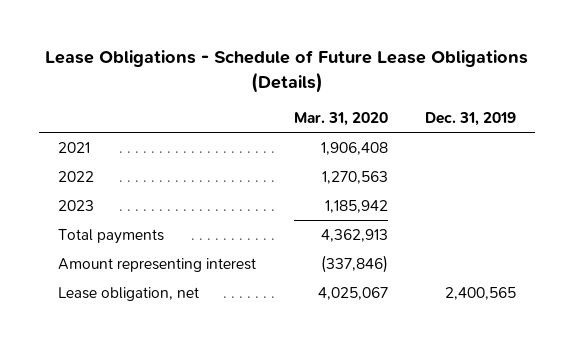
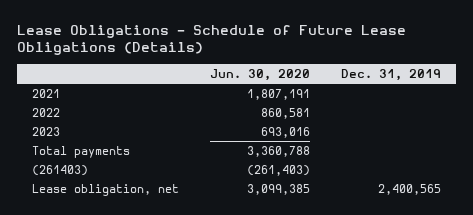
- | Mar. 31, 2020 | Dec. 31, 2019
+ | Jun. 30, 2020 | Dec. 31, 2019
- Amount representing interest | (337,846) |
+ (261403) | (261,403) |

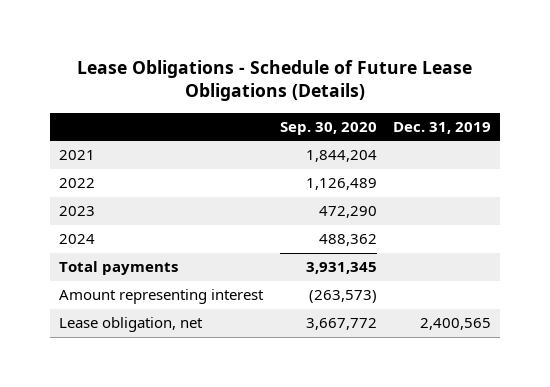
- | Jun. 30, 2020 | Dec. 31, 2019
+ | Sep. 30, 2020 | Dec. 31, 2019
+ 2024 | 488,362 |
- (261403) | (261,403) |
+ Amount representing interest | (263,573) |

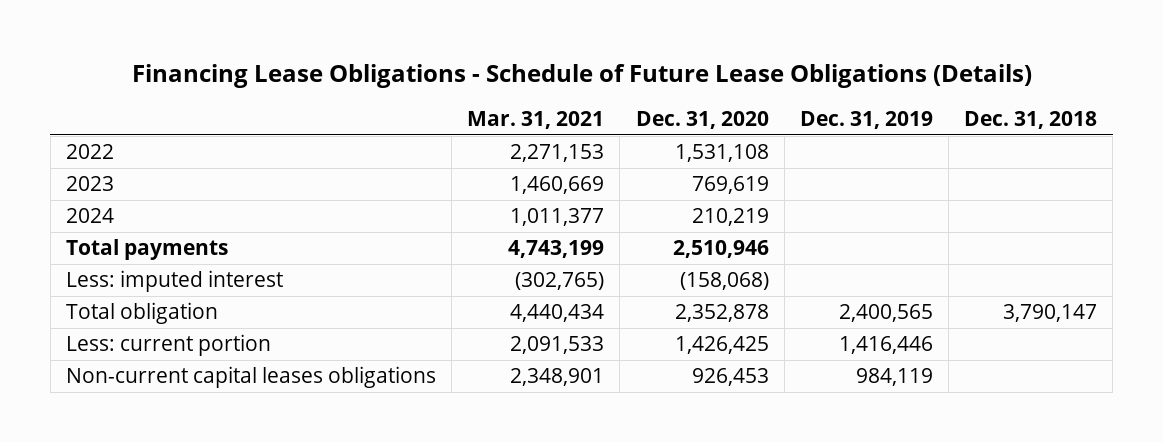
- Lease Obligations - Schedule of Future Lease Obligations (Details)
+ Financing Lease Obligations - Schedule of Future Lease Obligations (Details)
- | Sep. 30, 2020 | Dec. 31, 2019
+ | Mar. 31, 2021 | Dec. 31, 2020 | Dec. 31, 2019 | Dec. 31, 2018
- 2021 | 1,844,204 |
- Amount representing interest | (263,573) |
- Lease obligation, net | 3,667,772 | 2,400,565
+ Less: imputed interest | (302,765) | (158,068) | |
+ Total obligation | 4,440,434 | 2,352,878 | 2,400,565 | 3,790,147
+ Less: current portion | 2,091,533 | 1,426,425 | 1,416,446 |
+ Non-current capital leases obligations | 2,348,901 | 926,453 | 984,119 |

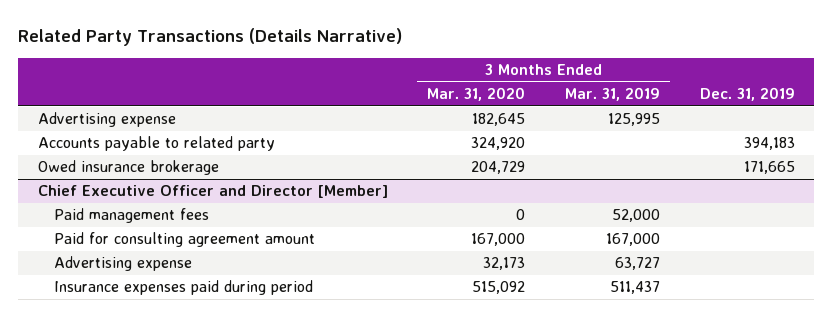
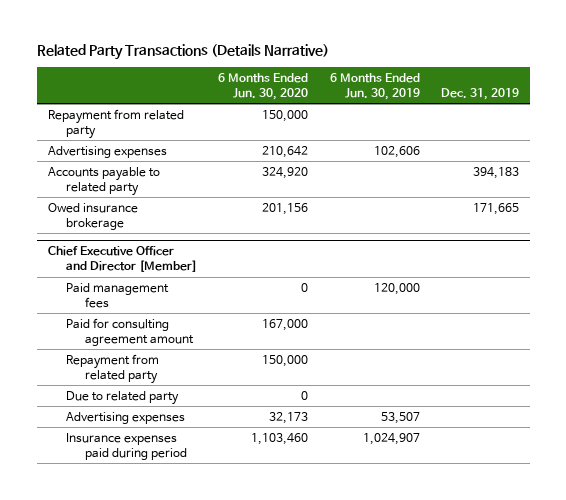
- | 3 Months Ended Mar. 31, 2020 | 3 Months Ended Mar. 31, 2019 | Dec. 31, 2019
+ | 6 Months Ended Jun. 30, 2020 | 6 Months Ended Jun. 30, 2019 | Dec. 31, 2019
- Advertising expense | 182,645 | 125,995 |
+ Repayment from related party | 150,000 | |
+ Advertising expenses | 210,642 | 102,606 |
@ Chief Executive Officer and Director [Member]
- Advertising expense | 32,173 | 63,727 |
+ Repayment from related party | 150,000 | |
+ Due to related party | 0 | |
+ Advertising expenses | 32,173 | 53,507 |

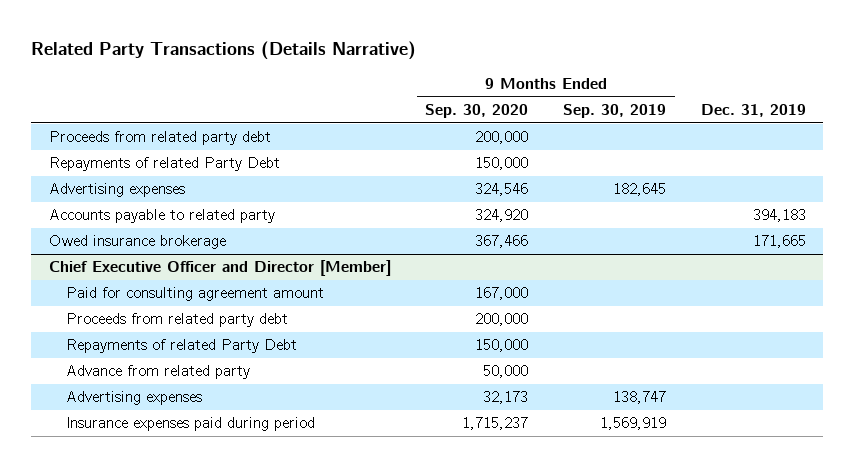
- | 6 Months Ended Jun. 30, 2020 | 6 Months Ended Jun. 30, 2019 | Dec. 31, 2019
+ | 9 Months Ended Sep. 30, 2020 | 9 Months Ended Sep. 30, 2019 | Dec. 31, 2019
- Repayment from related party | 150,000 | |
+ Proceeds from related party debt | 200,000 | |
+ Repayments of related Party Debt | 150,000 | |
@ Chief Executive Officer and Director [Member]
- Paid management fees | 0 | 120,000 |
- Repayment from related party | 150,000 | |
- Due to related party | 0 | |
+ Proceeds from related party debt | 200,000 | |
+ Repayments of related Party Debt | 150,000 | |
+ Advance from related party | 50,000 | |

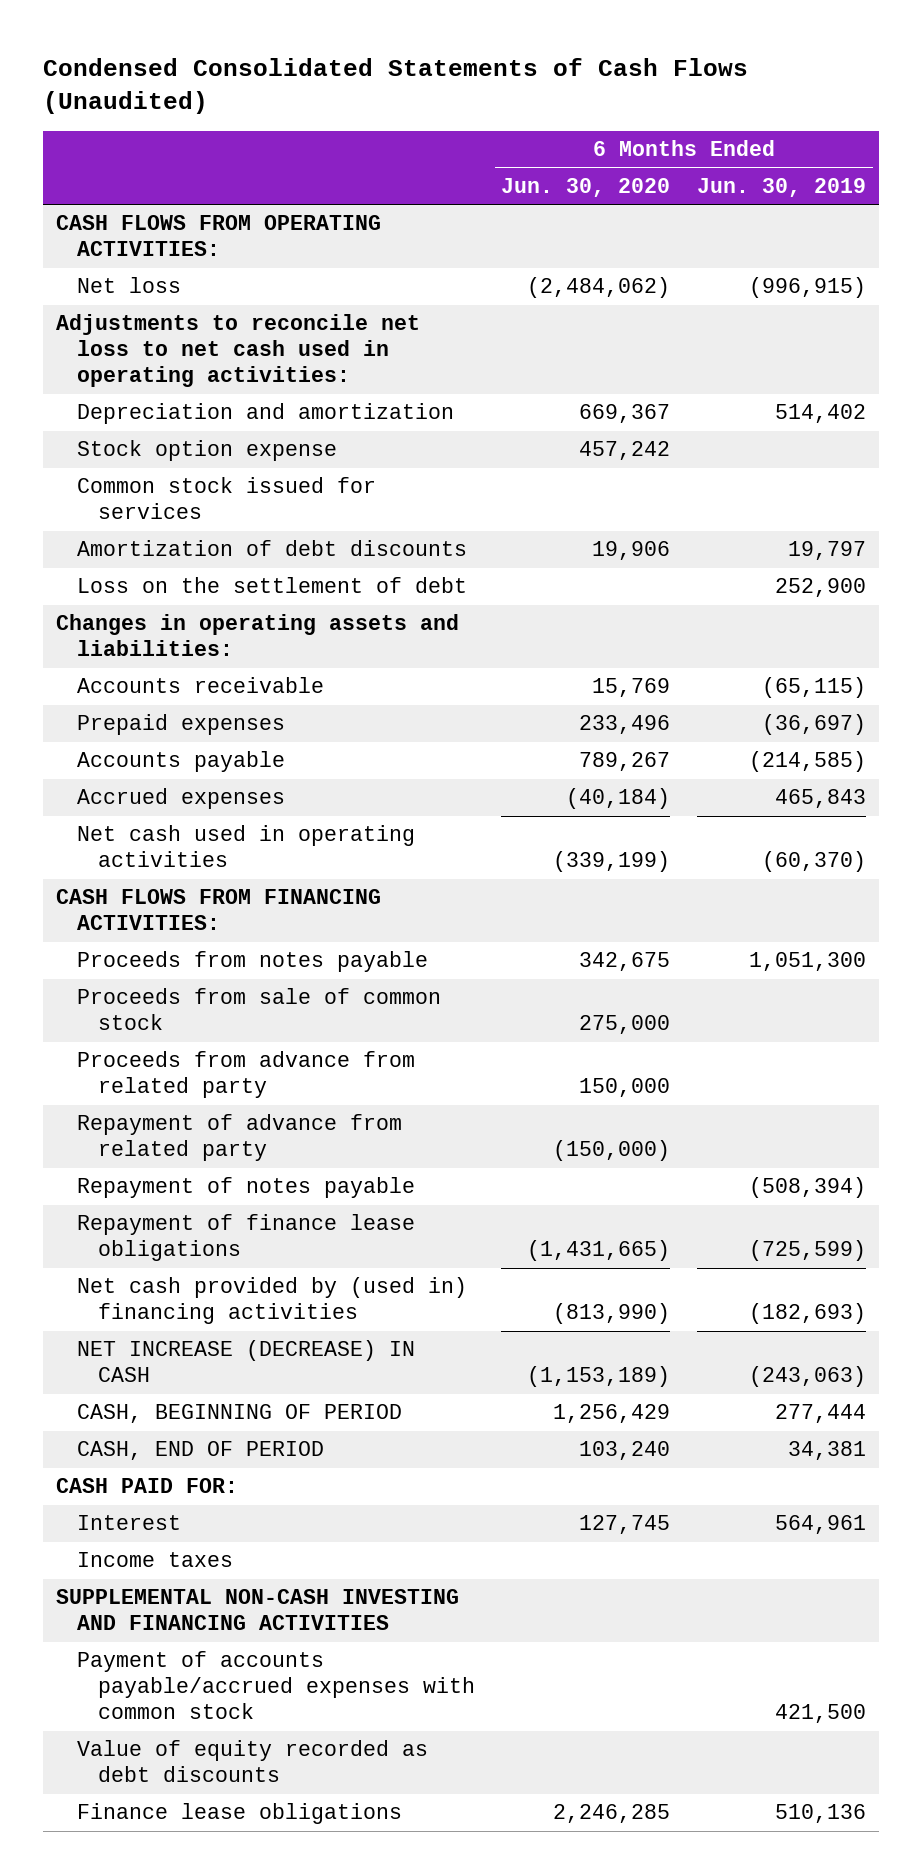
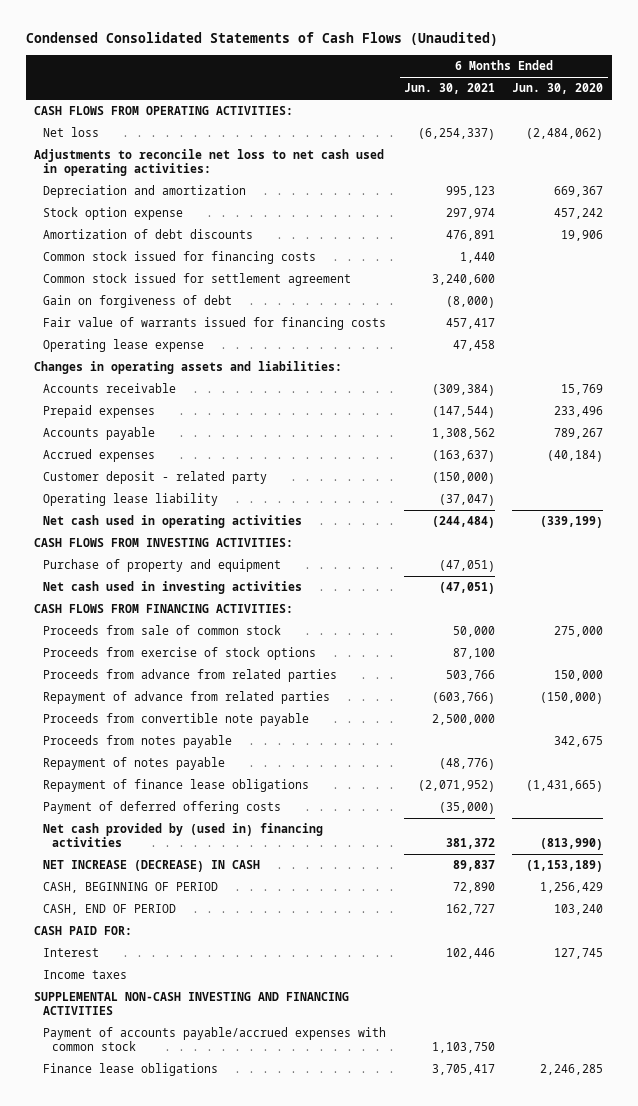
- | 6 Months Ended Jun. 30, 2020 | 6 Months Ended Jun. 30, 2019
+ | 6 Months Ended Jun. 30, 2021 | 6 Months Ended Jun. 30, 2020
- Common stock issued for services
- Loss on the settlement of debt | | 252,900
+ Common stock issued for financing costs | 1,440 |
+ Common stock issued for settlement agreement | 3,240,600 |
+ Gain on forgiveness of debt | (8,000) |
+ Fair value of warrants issued for financing costs | 457,417 |
+ Operating lease expense | 47,458 |
+ Customer deposit - related party | (150,000) |
+ Operating lease liability | (37,047) |
+ CASH FLOWS FROM INVESTING ACTIVITIES:
+ Purchase of property and equipment | (47,051) |
+ Net cash used in investing activities | (47,051) |
- Proceeds from advance from related party | 150,000 |
- Repayment of advance from related party | (150,000) |
+ Proceeds from exercise of stock options | 87,100 |
+ Proceeds from advance from related parties | 503,766 | 150,000
+ Repayment of advance from related parties | (603,766) | (150,000)
+ Proceeds from convertible note payable | 2,500,000 |
moved down: Proceeds from notes payable | | 342,675
+ Payment of deferred offering costs | (35,000) |
- Value of equity recorded as debt discounts

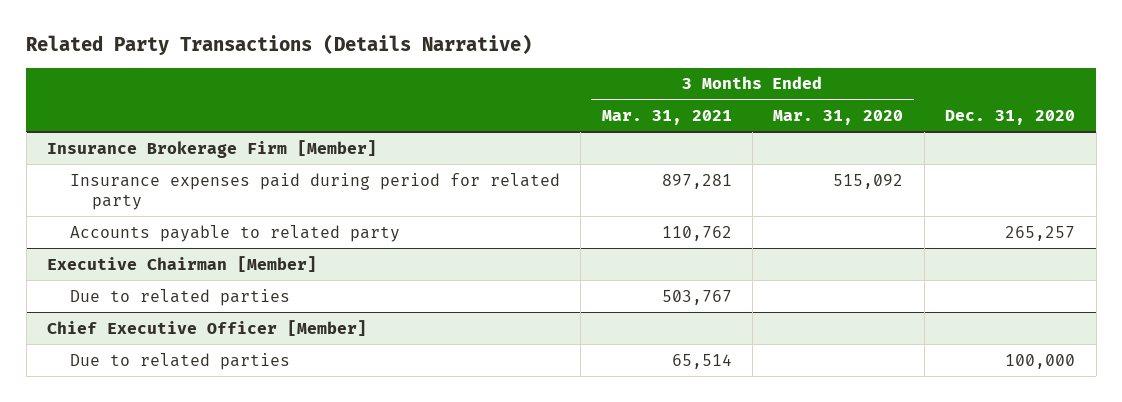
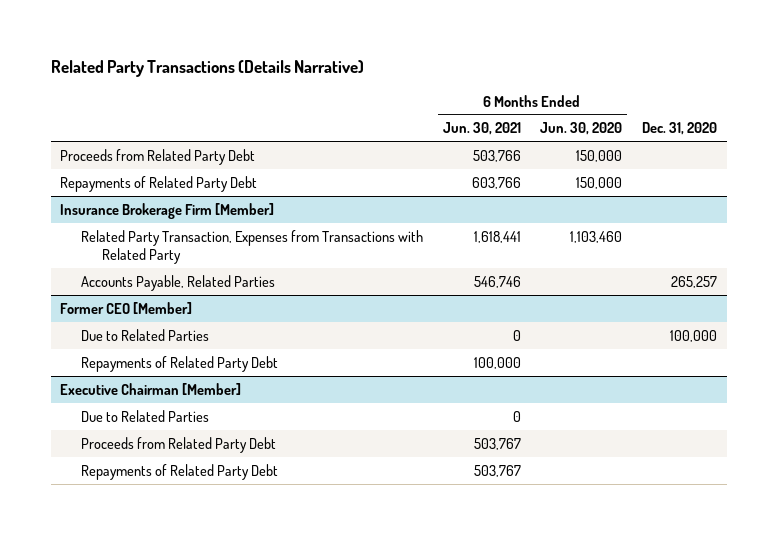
- | 3 Months Ended Mar. 31, 2021 | 3 Months Ended Mar. 31, 2020 | Dec. 31, 2020
+ | 6 Months Ended Jun. 30, 2021 | 6 Months Ended Jun. 30, 2020 | Dec. 31, 2020
+ Proceeds from Related Party Debt | 503,766 | 150,000 |
+ Repayments of Related Party Debt | 603,766 | 150,000 |
@ Insurance Brokerage Firm [Member]
- Insurance expenses paid during period for related party | 897,281 | 515,092 |
- Accounts payable to related party | 110,762 | | 265,257
+ Related Party Transaction, Expenses from Transactions with Related Party | 1,618,441 | 1,103,460 |
+ Accounts Payable, Related Parties | 546,746 | | 265,257
+ Former CEO [Member]
+ Due to Related Parties | 0 | | 100,000
+ Repayments of Related Party Debt | 100,000 | |
@ Executive Chairman [Member]
- Due to related parties | 503,767 | |
- Chief Executive Officer [Member]
- Due to related parties | 65,514 | | 100,000
@ Executive Chairman [Member]
+ Due to Related Parties | 0 | |
+ Proceeds from Related Party Debt | 503,767 | |
+ Repayments of Related Party Debt | 503,767 | |

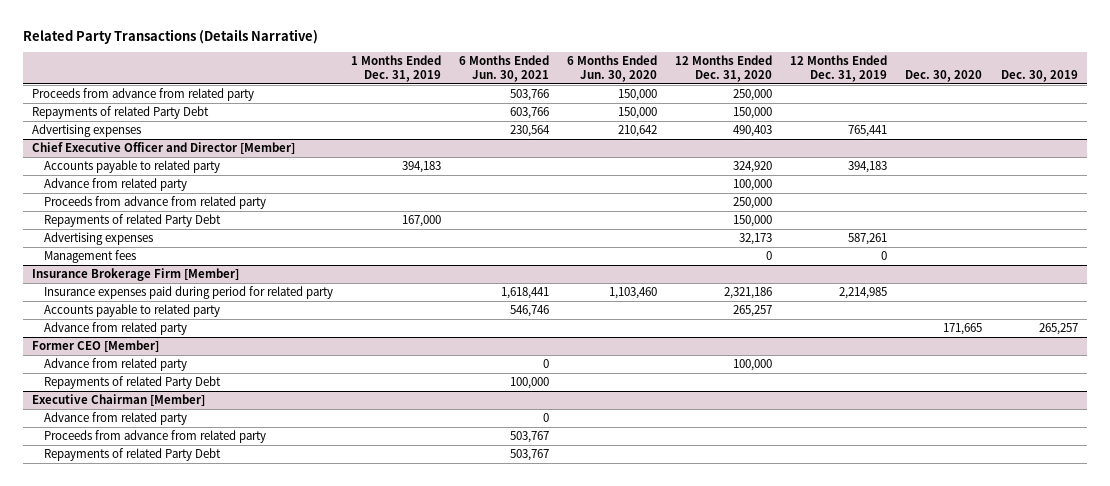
- | 6 Months Ended Jun. 30, 2021 | 6 Months Ended Jun. 30, 2020 | Dec. 31, 2020
+ | 1 Months Ended Dec. 31, 2019 | 6 Months Ended Jun. 30, 2021 | 6 Months Ended Jun. 30, 2020 | 12 Months Ended Dec. 31, 2020 | 12 Months Ended Dec. 31, 2019 | Dec. 30, 2020 | Dec. 30, 2019
- Proceeds from Related Party Debt | 503,766 | 150,000 |
- Repayments of Related Party Debt | 603,766 | 150,000 |
+ Proceeds from advance from related party | | 503,766 | 150,000 | 250,000 | | |
+ Repayments of related Party Debt | | 603,766 | 150,000 | 150,000 | | |
+ Advertising expenses | | 230,564 | 210,642 | 490,403 | 765,441 | |
+ Chief Executive Officer and Director [Member]
+ Accounts payable to related party | 394,183 | | | 324,920 | 394,183 | |
+ Advance from related party | | | | 100,000 | | |
+ Proceeds from advance from related party | | | | 250,000 | | |
+ Repayments of related Party Debt | 167,000 | | | 150,000 | | |
+ Advertising expenses | | | | 32,173 | 587,261 | |
+ Management fees | | | | 0 | 0 | |
@ Insurance Brokerage Firm [Member]
- Related Party Transaction, Expenses from Transactions with Related Party | 1,618,441 | 1,103,460 |
- Accounts Payable, Related Parties | 546,746 | | 265,257
+ Insurance expenses paid during period for related party | | 1,618,441 | 1,103,460 | 2,321,186 | 2,214,985 | |
+ Accounts payable to related party | | 546,746 | | 265,257 | | |
+ Advance from related party | | | | | | 171,665 | 265,257
@ Former CEO [Member]
- Due to Related Parties | 0 | | 100,000
- Repayments of Related Party Debt | 100,000 | |
+ Advance from related party | | 0 | | 100,000 | | |
+ Repayments of related Party Debt | | 100,000 | | | | |
@ Executive Chairman [Member]
- Due to Related Parties | 0 | |
- Proceeds from Related Party Debt | 503,767 | |
- Repayments of Related Party Debt | 503,767 | |
+ Advance from related party | | 0 | | | | |
+ Proceeds from advance from related party | | 503,767 | | | | |
+ Repayments of related Party Debt | | 503,767 | | | | |

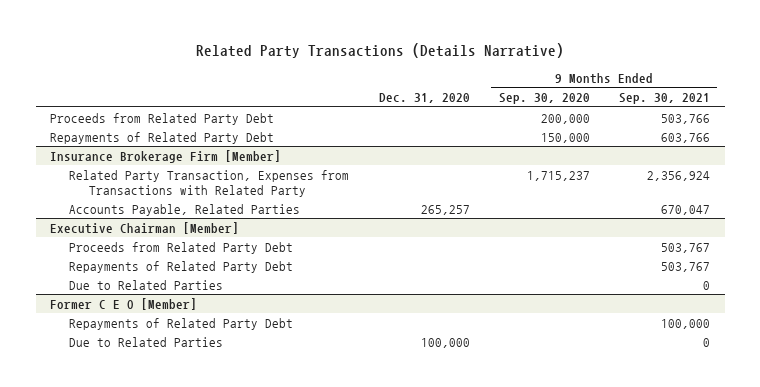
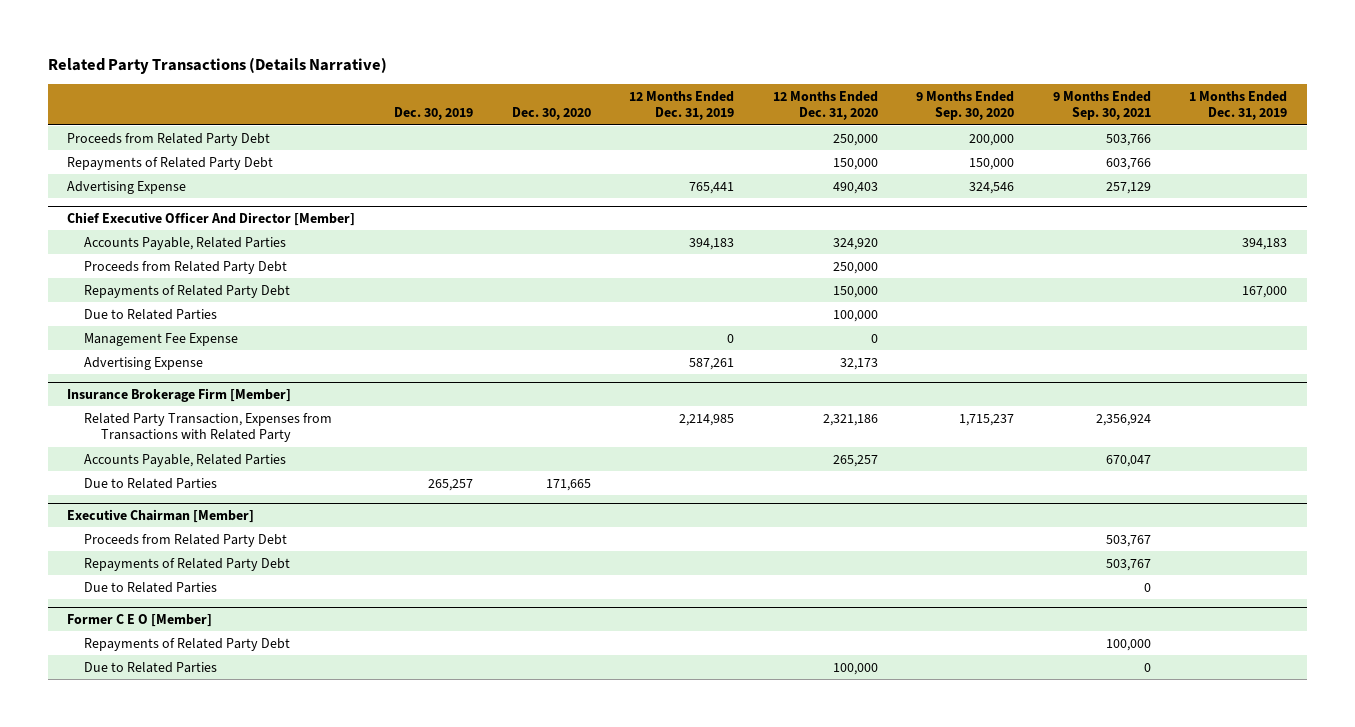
- | Dec. 31, 2020 | 9 Months Ended Sep. 30, 2020 | 9 Months Ended Sep. 30, 2021
+ | Dec. 30, 2019 | Dec. 30, 2020 | 12 Months Ended Dec. 31, 2019 | 12 Months Ended Dec. 31, 2020 | 9 Months Ended Sep. 30, 2020 | 9 Months Ended Sep. 30, 2021 | 1 Months Ended Dec. 31, 2019
+ Advertising Expense | | | 765,441 | 490,403 | 324,546 | 257,129 |
+ Chief Executive Officer And Director [Member]
+ Accounts Payable, Related Parties | | | 394,183 | 324,920 | | | 394,183
+ Proceeds from Related Party Debt | | | | 250,000 | | |
+ Repayments of Related Party Debt | | | | 150,000 | | | 167,000
+ Due to Related Parties | | | | 100,000 | | |
+ Management Fee Expense | | | 0 | 0 | | |
+ Advertising Expense | | | 587,261 | 32,173 | | |
@ Insurance Brokerage Firm [Member]
+ Due to Related Parties | 265,257 | 171,665 | | | | |

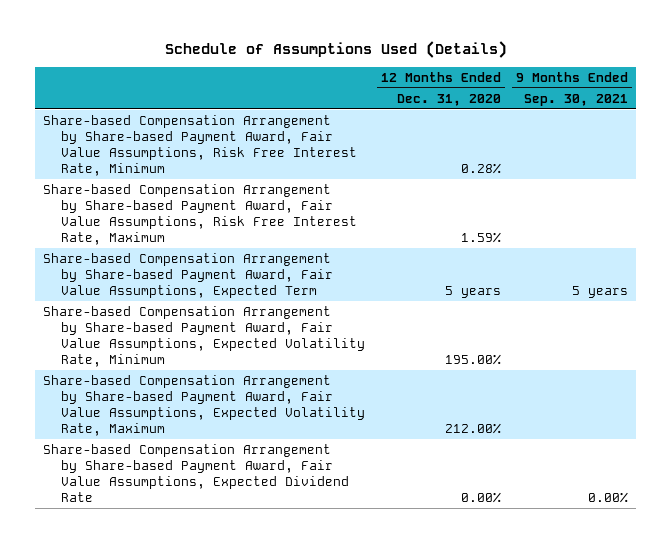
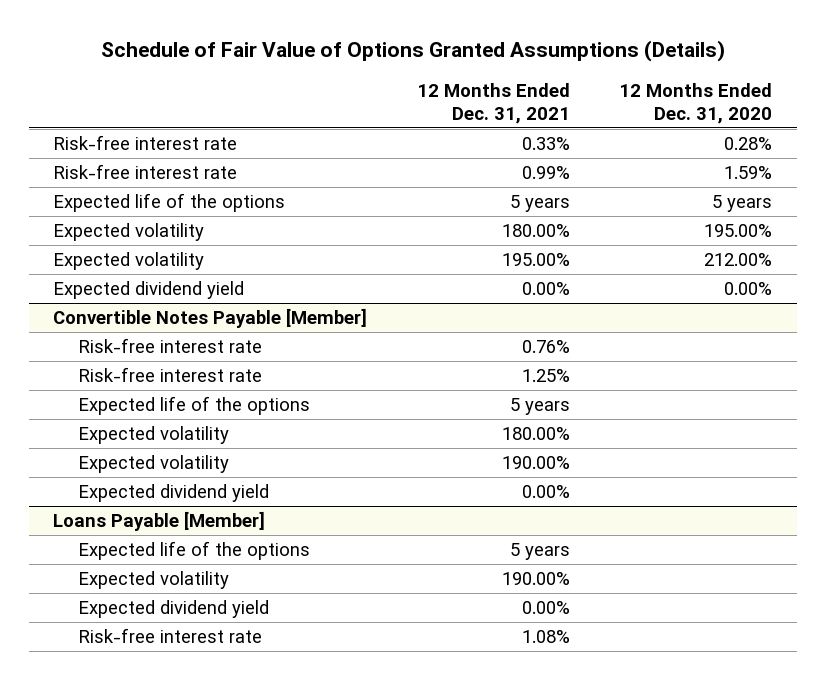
- Schedule of Assumptions Used (Details)
+ Schedule of Fair Value of Options Granted Assumptions (Details)
- | 12 Months Ended Dec. 31, 2020 | 9 Months Ended Sep. 30, 2021
+ | 12 Months Ended Dec. 31, 2021 | 12 Months Ended Dec. 31, 2020
- Share-based Compensation Arrangement by Share-based Payment Award, Fair Value Assumptions, Risk Free Interest Rate, Minimum | 0.28% |
- Share-based Compensation Arrangement by Share-based Payment Award, Fair Value Assumptions, Risk Free Interest Rate, Maximum | 1.59% |
- Share-based Compensation Arrangement by Share-based Payment Award, Fair Value Assumptions, Expected Term | 5 years | 5 years
- Share-based Compensation Arrangement by Share-based Payment Award, Fair Value Assumptions, Expected Volatility Rate, Minimum | 195.00% |
- Share-based Compensation Arrangement by Share-based Payment Award, Fair Value Assumptions, Expected Volatility Rate, Maximum | 212.00% |
- Share-based Compensation Arrangement by Share-based Payment Award, Fair Value Assumptions, Expected Dividend Rate | 0.00% | 0.00%
+ Risk-free interest rate | 0.33% | 0.28%
+ Risk-free interest rate | 0.99% | 1.59%
+ Expected life of the options | 5 years | 5 years
+ Expected volatility | 180.00% | 195.00%
+ Expected volatility | 195.00% | 212.00%
+ Expected dividend yield | 0.00% | 0.00%
+ Convertible Notes Payable [Member]
+ Risk-free interest rate | 0.76% |
+ Risk-free interest rate | 1.25% |
+ Expected life of the options | 5 years |
+ Expected volatility | 180.00% |
+ Expected volatility | 190.00% |
+ Expected dividend yield | 0.00% |
+ Loans Payable [Member]
+ Expected life of the options | 5 years |
+ Expected volatility | 190.00% |
+ Expected dividend yield | 0.00% |
+ Risk-free interest rate | 1.08% |

